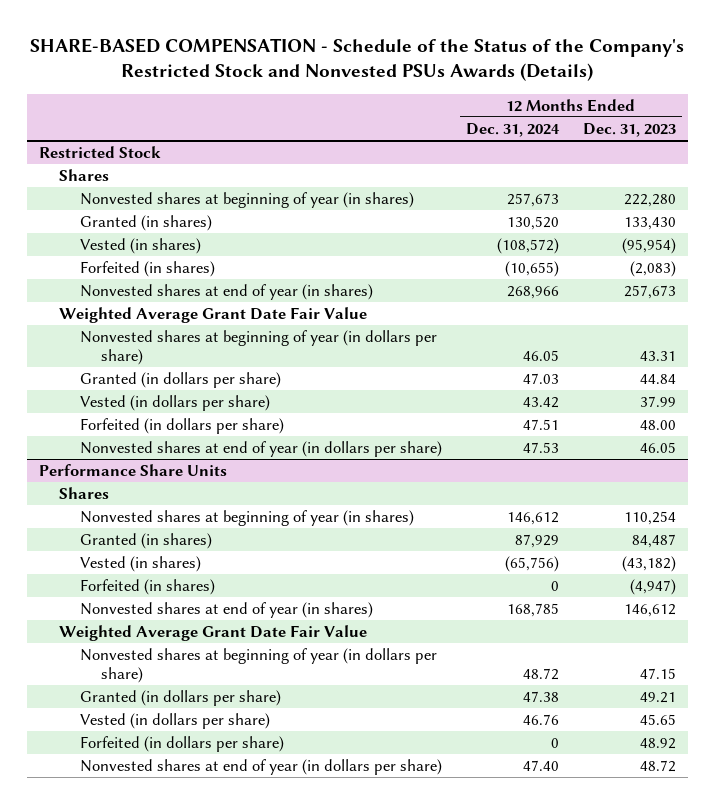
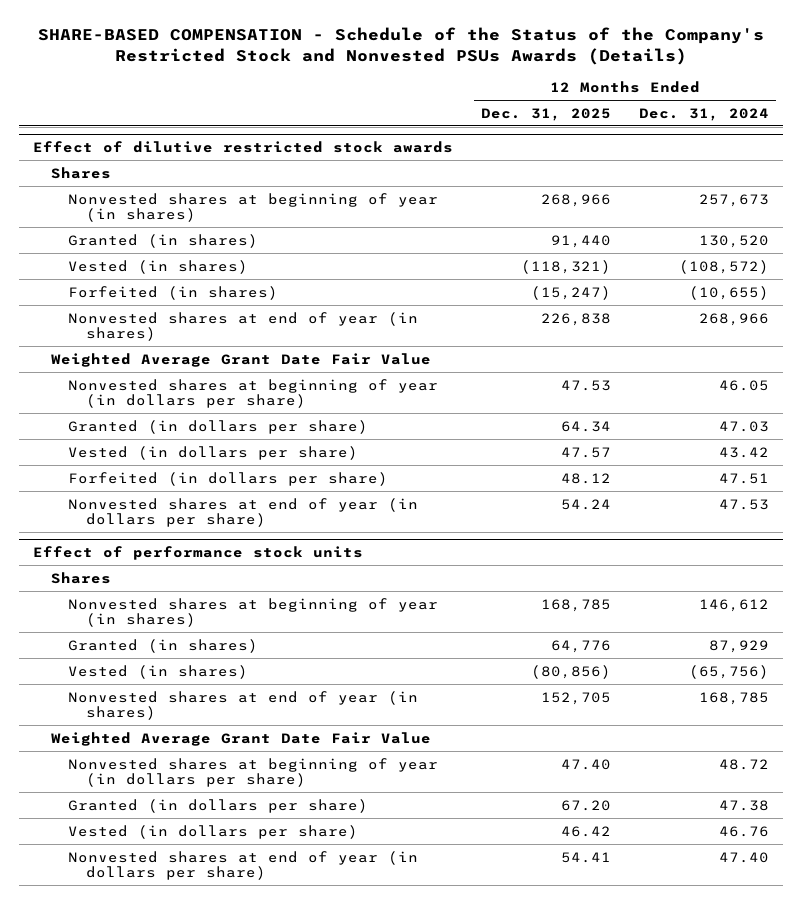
- | 12 Months Ended Dec. 31, 2024 | 12 Months Ended Dec. 31, 2023
+ | 12 Months Ended Dec. 31, 2025 | 12 Months Ended Dec. 31, 2024
- Restricted Stock
+ Effect of dilutive restricted stock awards
- Performance Share Units
+ Effect of performance stock units
- Forfeited (in shares) | 0 | (4,947)
- Forfeited (in dollars per share) | 0 | 48.92

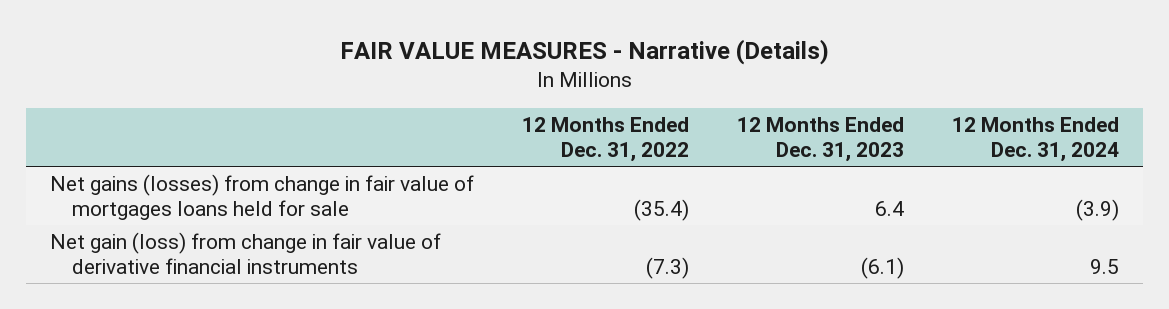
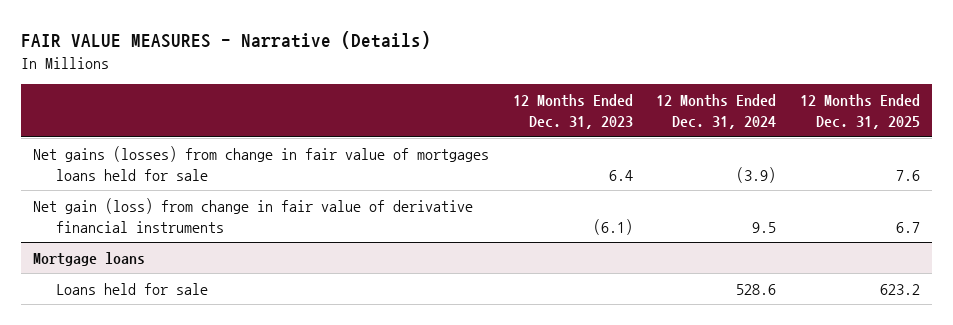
- | 12 Months Ended Dec. 31, 2022 | 12 Months Ended Dec. 31, 2023 | 12 Months Ended Dec. 31, 2024
+ | 12 Months Ended Dec. 31, 2023 | 12 Months Ended Dec. 31, 2024 | 12 Months Ended Dec. 31, 2025
+ Mortgage loans
+ Loans held for sale | | 528.6 | 623.2

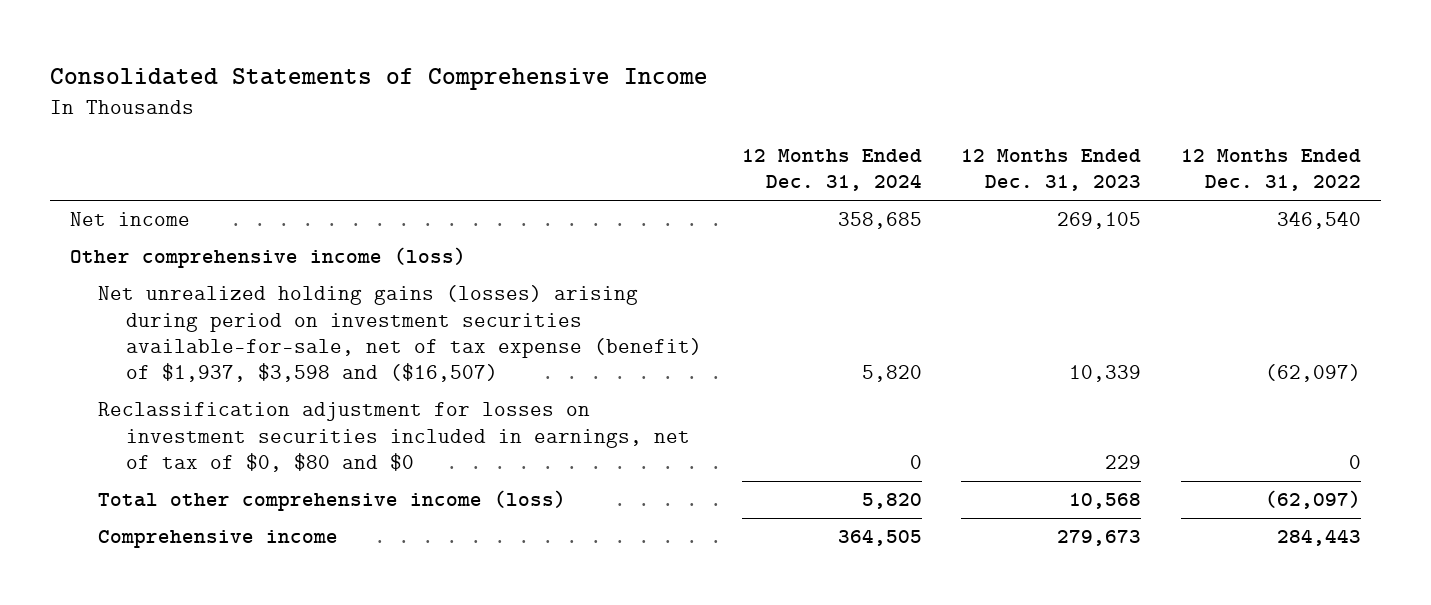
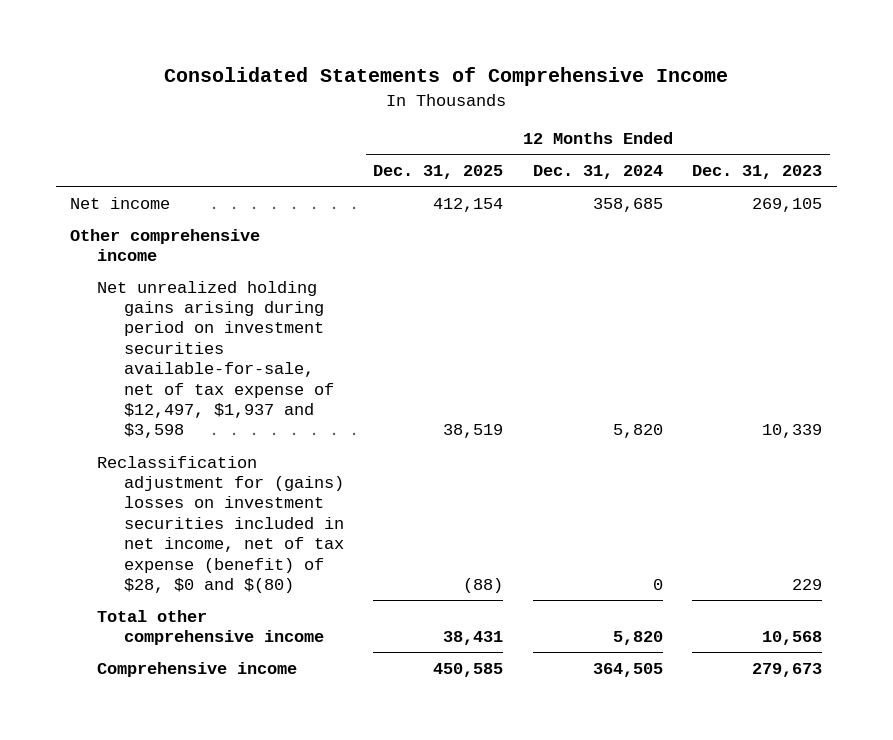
- | 12 Months Ended Dec. 31, 2024 | 12 Months Ended Dec. 31, 2023 | 12 Months Ended Dec. 31, 2022
+ | 12 Months Ended Dec. 31, 2025 | 12 Months Ended Dec. 31, 2024 | 12 Months Ended Dec. 31, 2023
- Other comprehensive income (loss)
- Net unrealized holding gains (losses) arising during period on investment securities available-for-sale, net of tax expense (benefit) of $1,937, $3,598 and ($16,507) | 5,820 | 10,339 | (62,097)
- Reclassification adjustment for losses on investment securities included in earnings, net of tax of $0, $80 and $0 | 0 | 229 | 0
- Total other comprehensive income (loss) | 5,820 | 10,568 | (62,097)
+ Other comprehensive income
+ Net unrealized holding gains arising during period on investment securities available-for-sale, net of tax expense of $12,497, $1,937 and $3,598 | 38,519 | 5,820 | 10,339
+ Reclassification adjustment for (gains) losses on investment securities included in net income, net of tax expense (benefit) of $28, $0 and $(80) | (88) | 0 | 229
+ Total other comprehensive income | 38,431 | 5,820 | 10,568

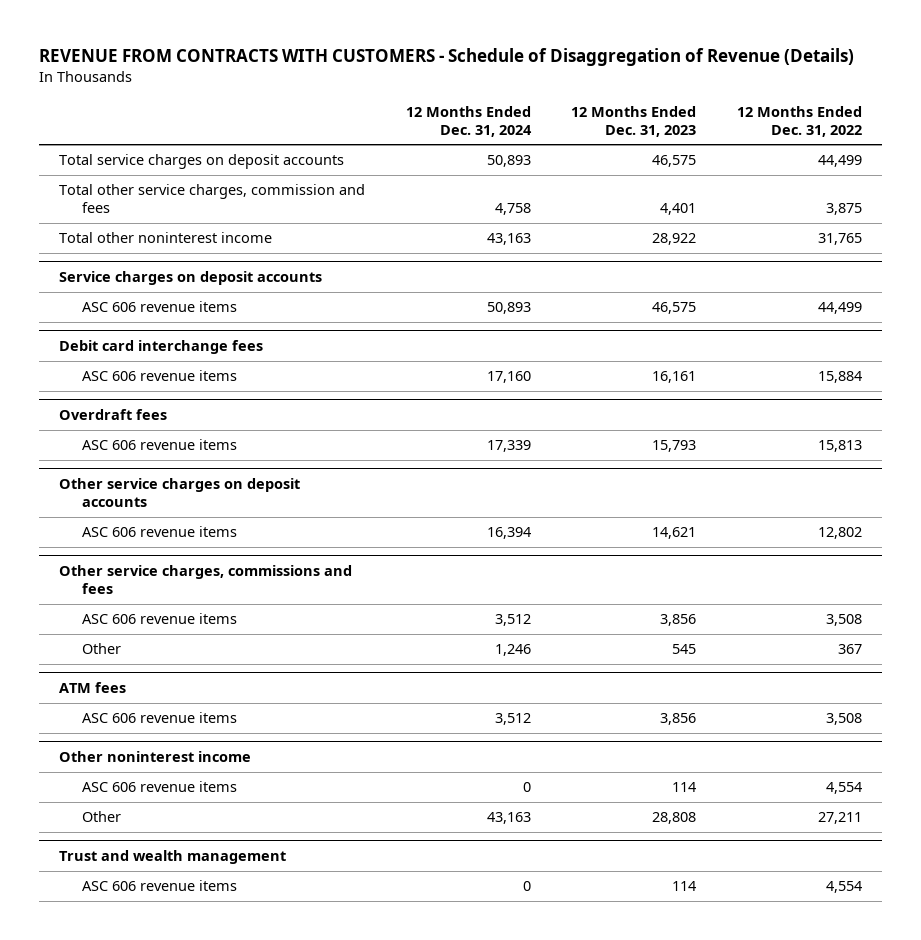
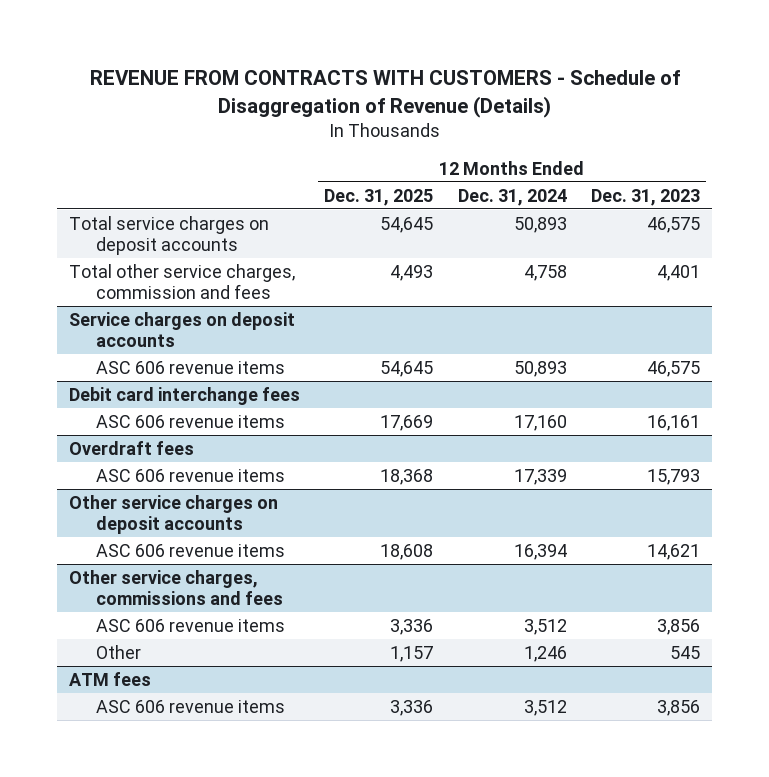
- | 12 Months Ended Dec. 31, 2024 | 12 Months Ended Dec. 31, 2023 | 12 Months Ended Dec. 31, 2022
+ | 12 Months Ended Dec. 31, 2025 | 12 Months Ended Dec. 31, 2024 | 12 Months Ended Dec. 31, 2023
- Total other noninterest income | 43,163 | 28,922 | 31,765
- Other noninterest income
- ASC 606 revenue items | 0 | 114 | 4,554
- Other | 43,163 | 28,808 | 27,211
- Trust and wealth management
- ASC 606 revenue items | 0 | 114 | 4,554

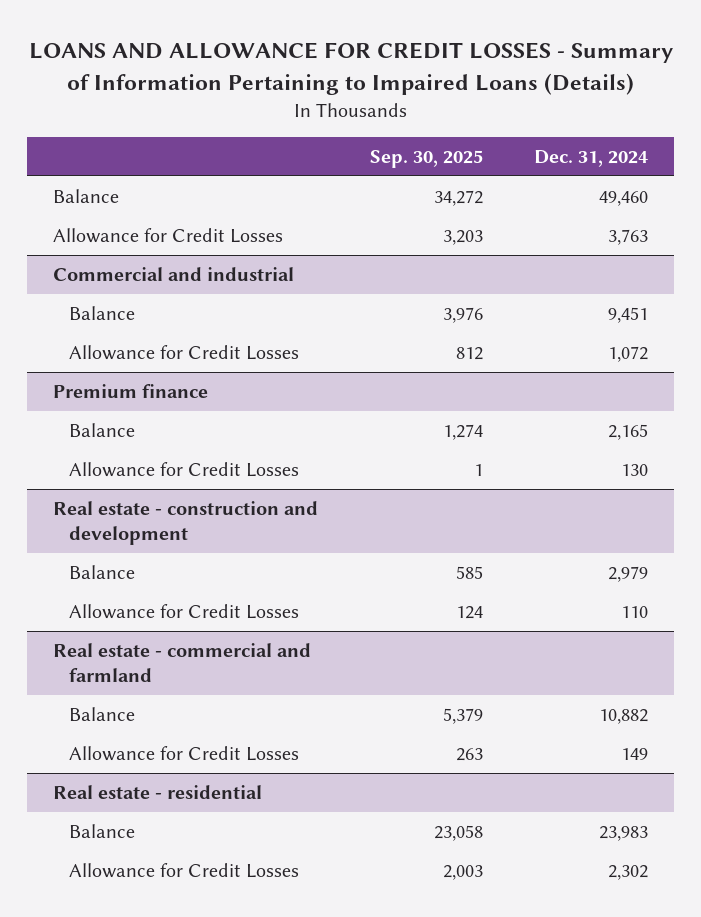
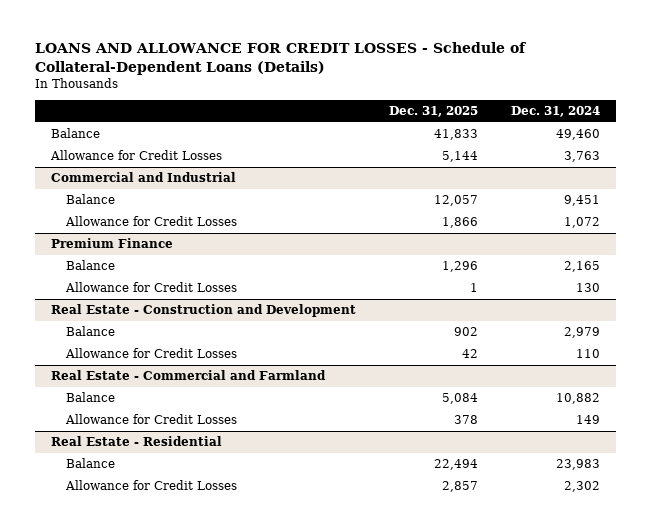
- LOANS AND ALLOWANCE FOR CREDIT LOSSES - Summary of Information Pertaining to Impaired Loans (Details)
+ LOANS AND ALLOWANCE FOR CREDIT LOSSES - Schedule of Collateral-Dependent Loans (Details)
- | Sep. 30, 2025 | Dec. 31, 2024
+ | Dec. 31, 2025 | Dec. 31, 2024
- Commercial and industrial
+ Commercial and Industrial
- Premium finance
+ Premium Finance
- Real estate - construction and development
+ Real Estate - Construction and Development
- Real estate - commercial and farmland
+ Real Estate - Commercial and Farmland
- Real estate - residential
+ Real Estate - Residential

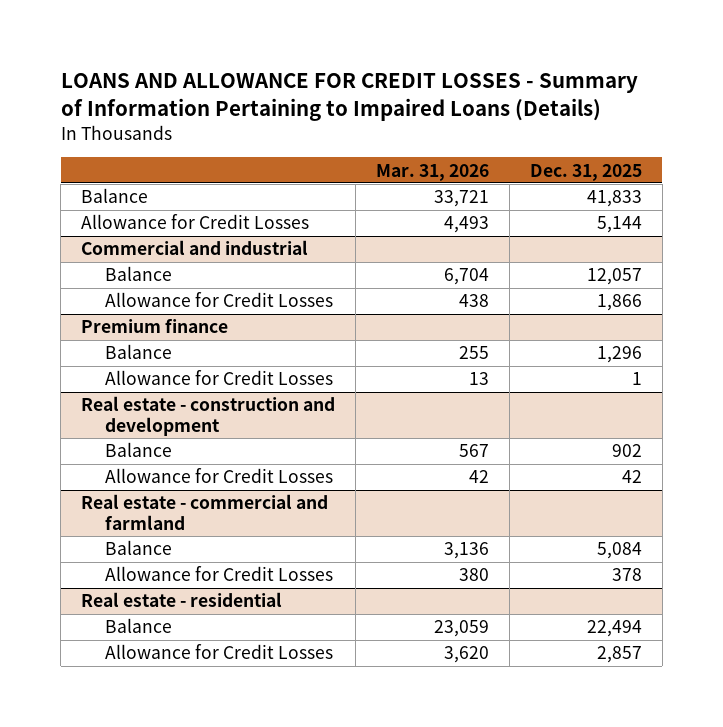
- LOANS AND ALLOWANCE FOR CREDIT LOSSES - Schedule of Collateral-Dependent Loans (Details)
+ LOANS AND ALLOWANCE FOR CREDIT LOSSES - Summary of Information Pertaining to Impaired Loans (Details)
- | Dec. 31, 2025 | Dec. 31, 2024
+ | Mar. 31, 2026 | Dec. 31, 2025
- Commercial and Industrial
+ Commercial and industrial
- Premium Finance
+ Premium finance
- Real Estate - Construction and Development
+ Real estate - construction and development
- Real Estate - Commercial and Farmland
+ Real estate - commercial and farmland
- Real Estate - Residential
+ Real estate - residential

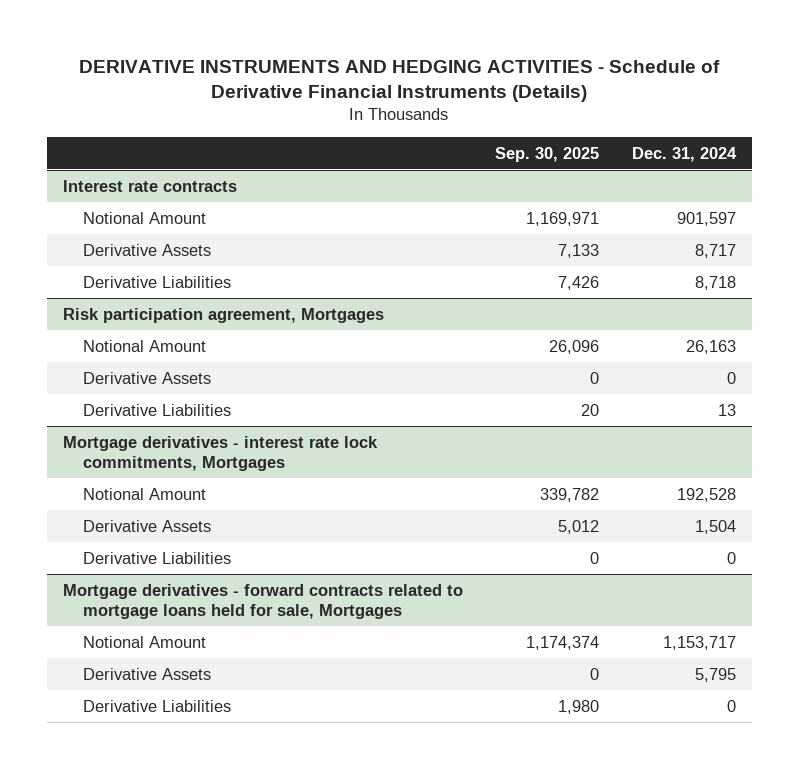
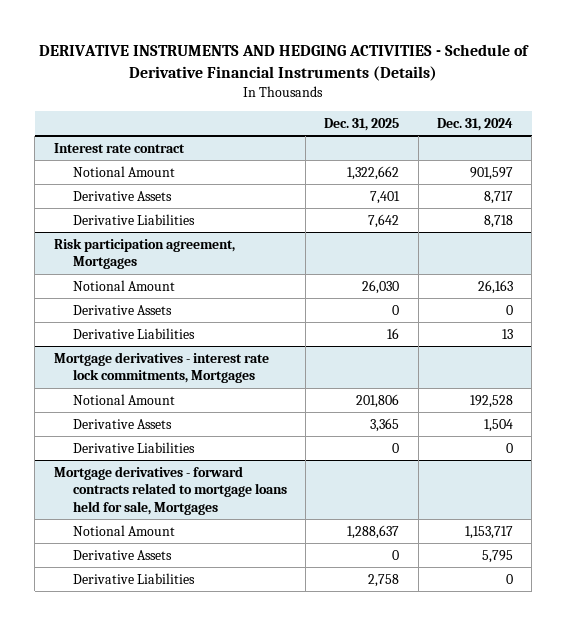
- | Sep. 30, 2025 | Dec. 31, 2024
+ | Dec. 31, 2025 | Dec. 31, 2024
- Interest rate contracts
+ Interest rate contract

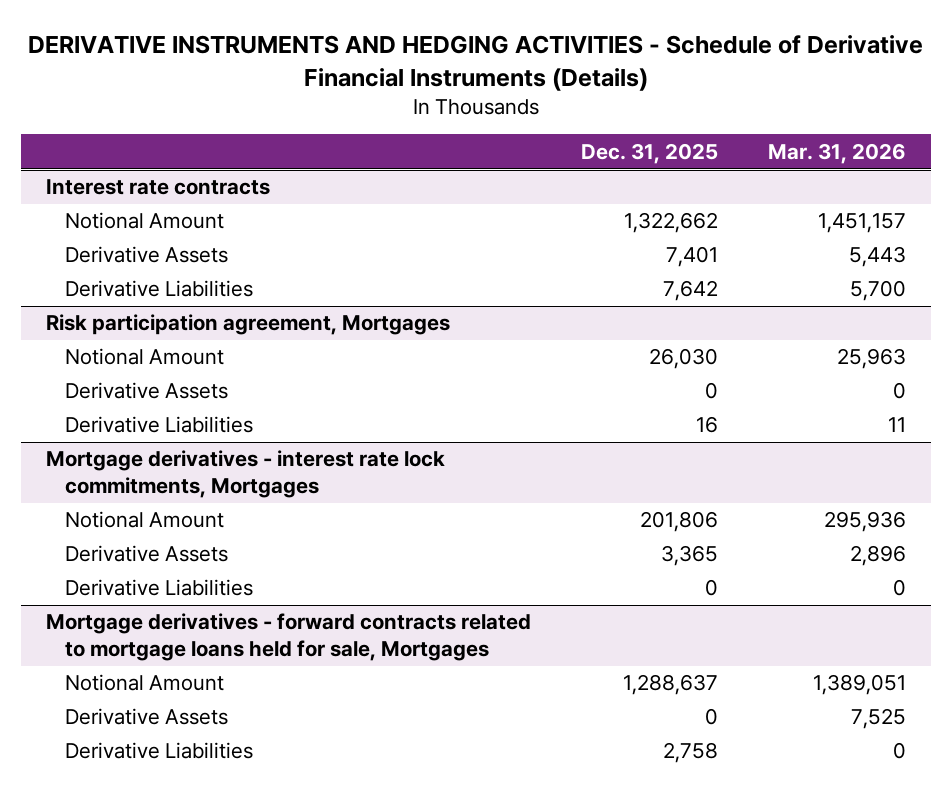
- | Dec. 31, 2025 | Dec. 31, 2024
+ | Dec. 31, 2025 | Mar. 31, 2026
- Interest rate contract
+ Interest rate contracts

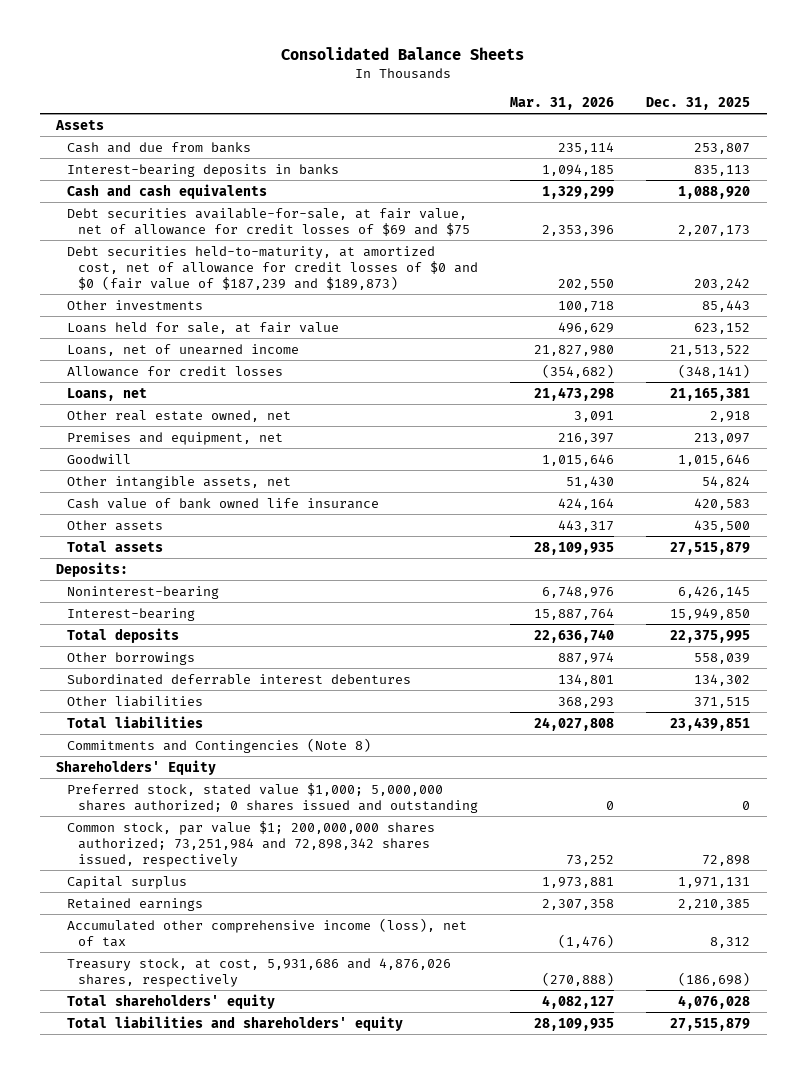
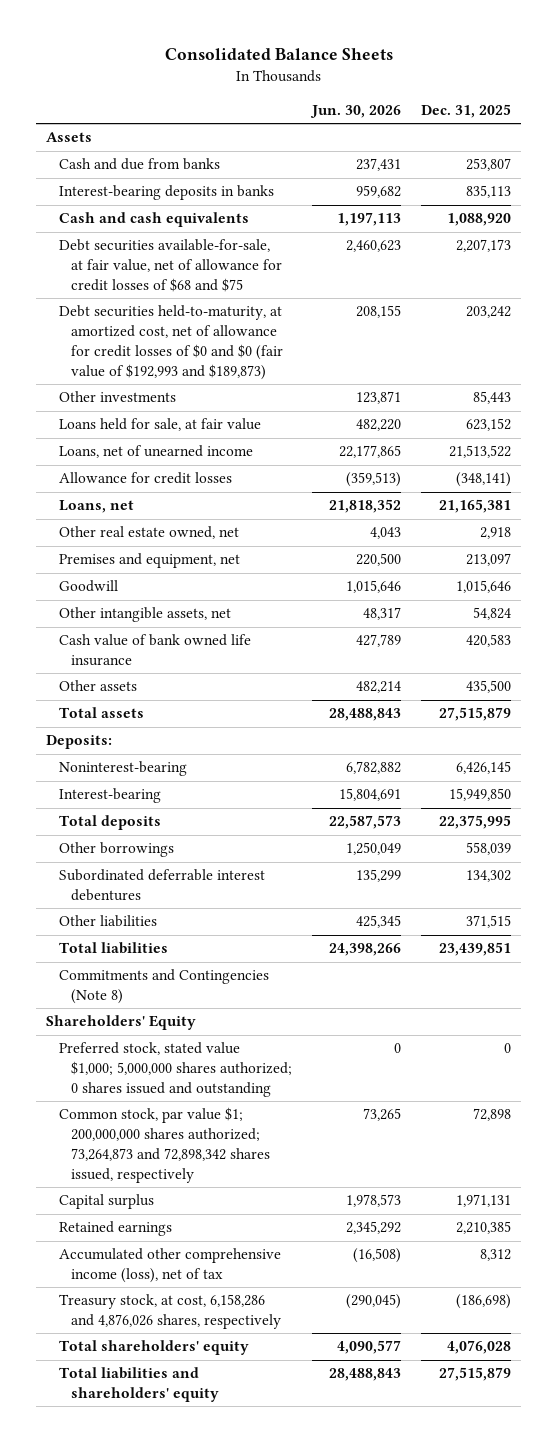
- | Mar. 31, 2026 | Dec. 31, 2025
+ | Jun. 30, 2026 | Dec. 31, 2025
- Debt securities available-for-sale, at fair value, net of allowance for credit losses of $69 and $75 | 2,353,396 | 2,207,173
- Debt securities held-to-maturity, at amortized cost, net of allowance for credit losses of $0 and $0 (fair value of $187,239 and $189,873) | 202,550 | 203,242
+ Debt securities available-for-sale, at fair value, net of allowance for credit losses of $68 and $75 | 2,460,623 | 2,207,173
+ Debt securities held-to-maturity, at amortized cost, net of allowance for credit losses of $0 and $0 (fair value of $192,993 and $189,873) | 208,155 | 203,242
- Common stock, par value $1; 200,000,000 shares authorized; 73,251,984 and 72,898,342 shares issued, respectively | 73,252 | 72,898
+ Common stock, par value $1; 200,000,000 shares authorized; 73,264,873 and 72,898,342 shares issued, respectively | 73,265 | 72,898
- Treasury stock, at cost, 5,931,686 and 4,876,026 shares, respectively | (270,888) | (186,698)
+ Treasury stock, at cost, 6,158,286 and 4,876,026 shares, respectively | (290,045) | (186,698)

